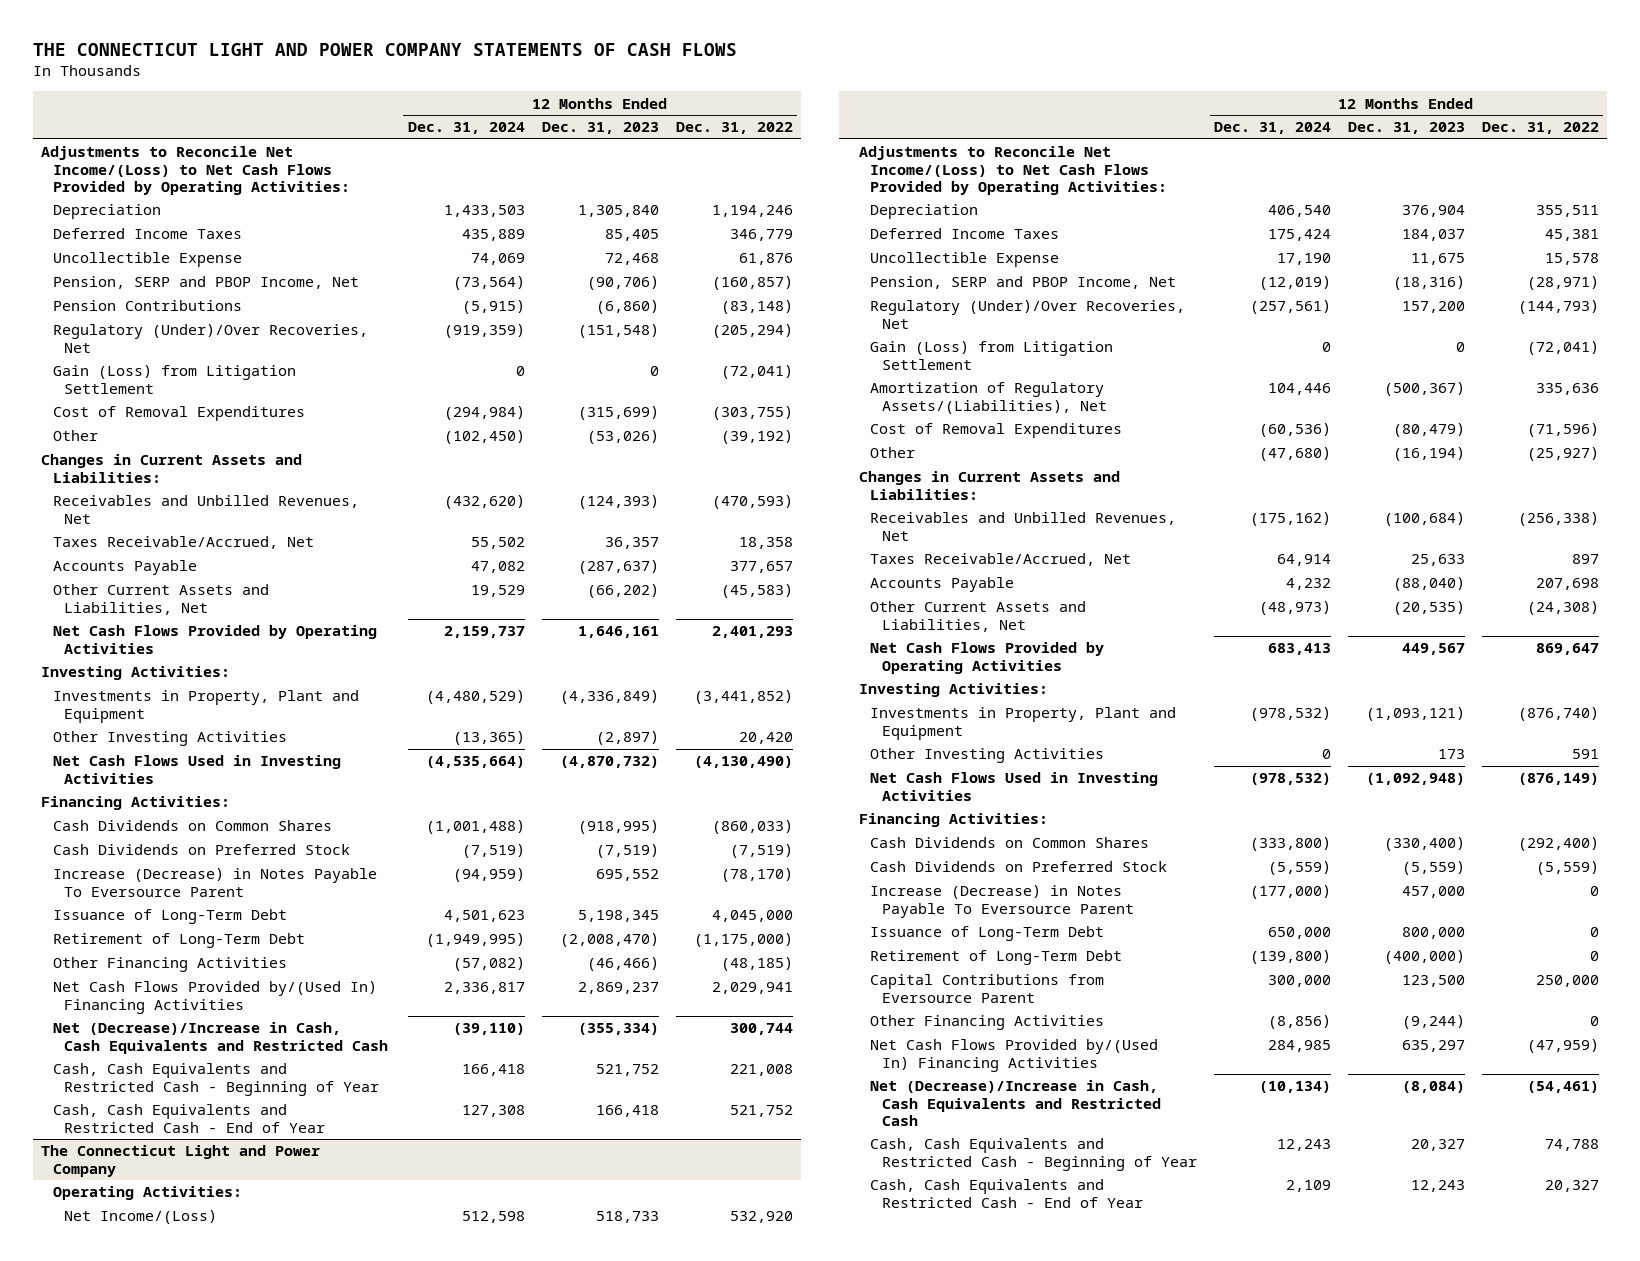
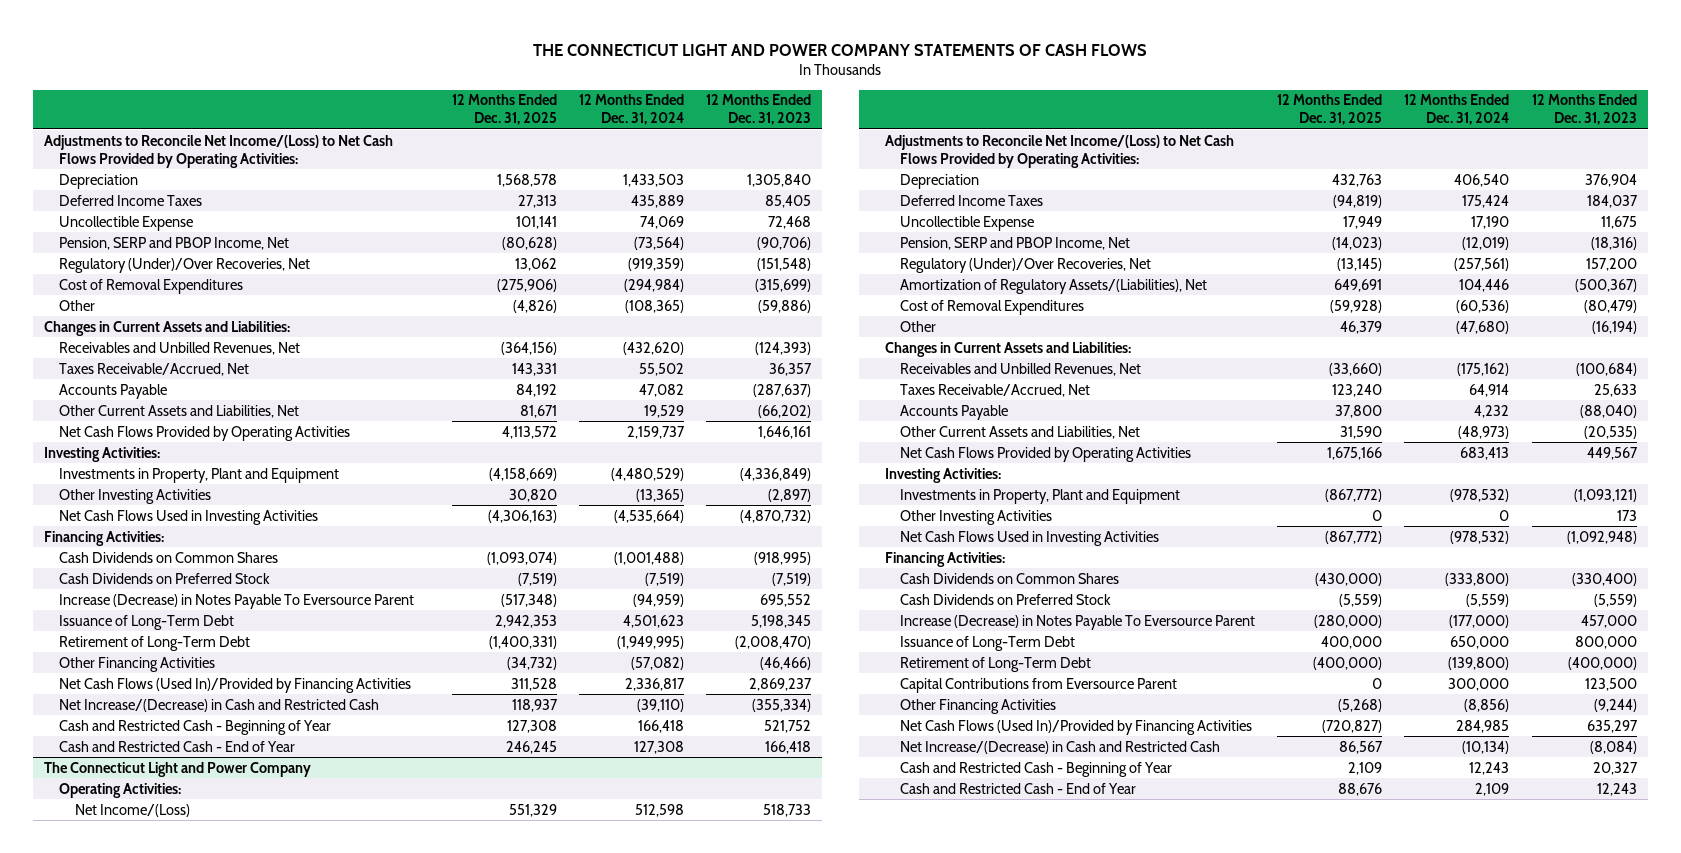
- | 12 Months Ended Dec. 31, 2024 | 12 Months Ended Dec. 31, 2023 | 12 Months Ended Dec. 31, 2022
+ | 12 Months Ended Dec. 31, 2025 | 12 Months Ended Dec. 31, 2024 | 12 Months Ended Dec. 31, 2023
- Pension Contributions | (5,915) | (6,860) | (83,148)
- Gain (Loss) from Litigation Settlement | 0 | 0 | (72,041)
- Other | (102,450) | (53,026) | (39,192)
+ Other | (4,826) | (108,365) | (59,886)
- Net Cash Flows Provided by/(Used In) Financing Activities | 2,336,817 | 2,869,237 | 2,029,941
- Net (Decrease)/Increase in Cash, Cash Equivalents and Restricted Cash | (39,110) | (355,334) | 300,744
- Cash, Cash Equivalents and Restricted Cash - Beginning of Year | 166,418 | 521,752 | 221,008
- Cash, Cash Equivalents and Restricted Cash - End of Year | 127,308 | 166,418 | 521,752
+ Net Cash Flows (Used In)/Provided by Financing Activities | 311,528 | 2,336,817 | 2,869,237
+ Net Increase/(Decrease) in Cash and Restricted Cash | 118,937 | (39,110) | (355,334)
+ Cash and Restricted Cash - Beginning of Year | 127,308 | 166,418 | 521,752
+ Cash and Restricted Cash - End of Year | 246,245 | 127,308 | 166,418
@ The Connecticut Light and Power Company
- Gain (Loss) from Litigation Settlement | 0 | 0 | (72,041)
- Net Cash Flows Provided by/(Used In) Financing Activities | 284,985 | 635,297 | (47,959)
- Net (Decrease)/Increase in Cash, Cash Equivalents and Restricted Cash | (10,134) | (8,084) | (54,461)
- Cash, Cash Equivalents and Restricted Cash - Beginning of Year | 12,243 | 20,327 | 74,788
- Cash, Cash Equivalents and Restricted Cash - End of Year | 2,109 | 12,243 | 20,327
+ Net Cash Flows (Used In)/Provided by Financing Activities | (720,827) | 284,985 | 635,297
+ Net Increase/(Decrease) in Cash and Restricted Cash | 86,567 | (10,134) | (8,084)
+ Cash and Restricted Cash - Beginning of Year | 2,109 | 12,243 | 20,327
+ Cash and Restricted Cash - End of Year | 88,676 | 2,109 | 12,243

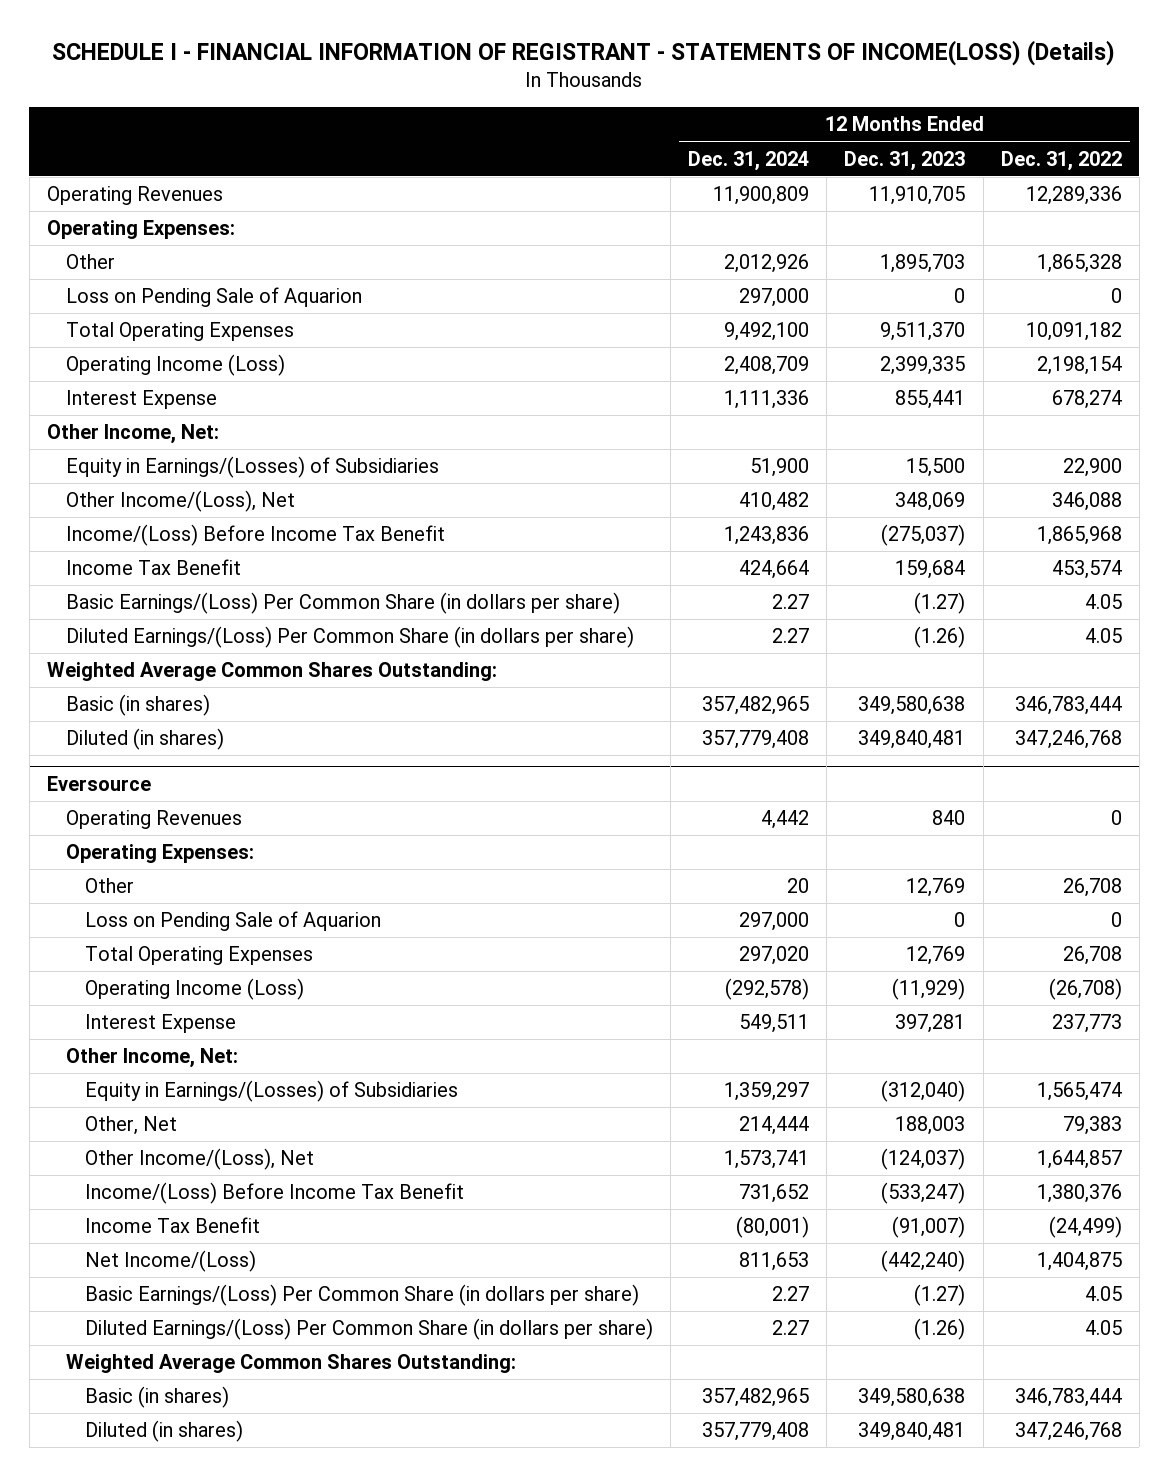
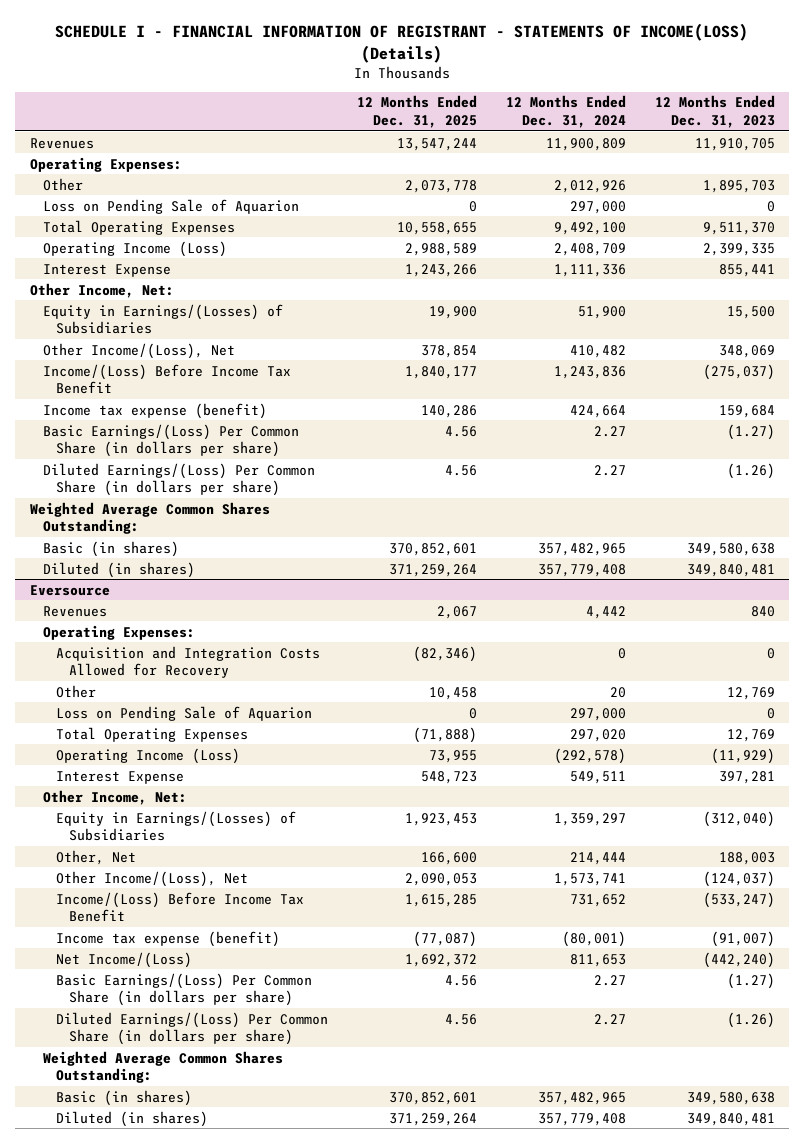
- | 12 Months Ended Dec. 31, 2024 | 12 Months Ended Dec. 31, 2023 | 12 Months Ended Dec. 31, 2022
+ | 12 Months Ended Dec. 31, 2025 | 12 Months Ended Dec. 31, 2024 | 12 Months Ended Dec. 31, 2023
- Operating Revenues | 11,900,809 | 11,910,705 | 12,289,336
+ Revenues | 13,547,244 | 11,900,809 | 11,910,705
- Income Tax Benefit | 424,664 | 159,684 | 453,574
+ Income tax expense (benefit) | 140,286 | 424,664 | 159,684
@ Eversource
- Operating Revenues | 4,442 | 840 | 0
+ Revenues | 2,067 | 4,442 | 840
+ Acquisition and Integration Costs Allowed for Recovery | (82,346) | 0 | 0
- Income Tax Benefit | (80,001) | (91,007) | (24,499)
+ Income tax expense (benefit) | (77,087) | (80,001) | (91,007)

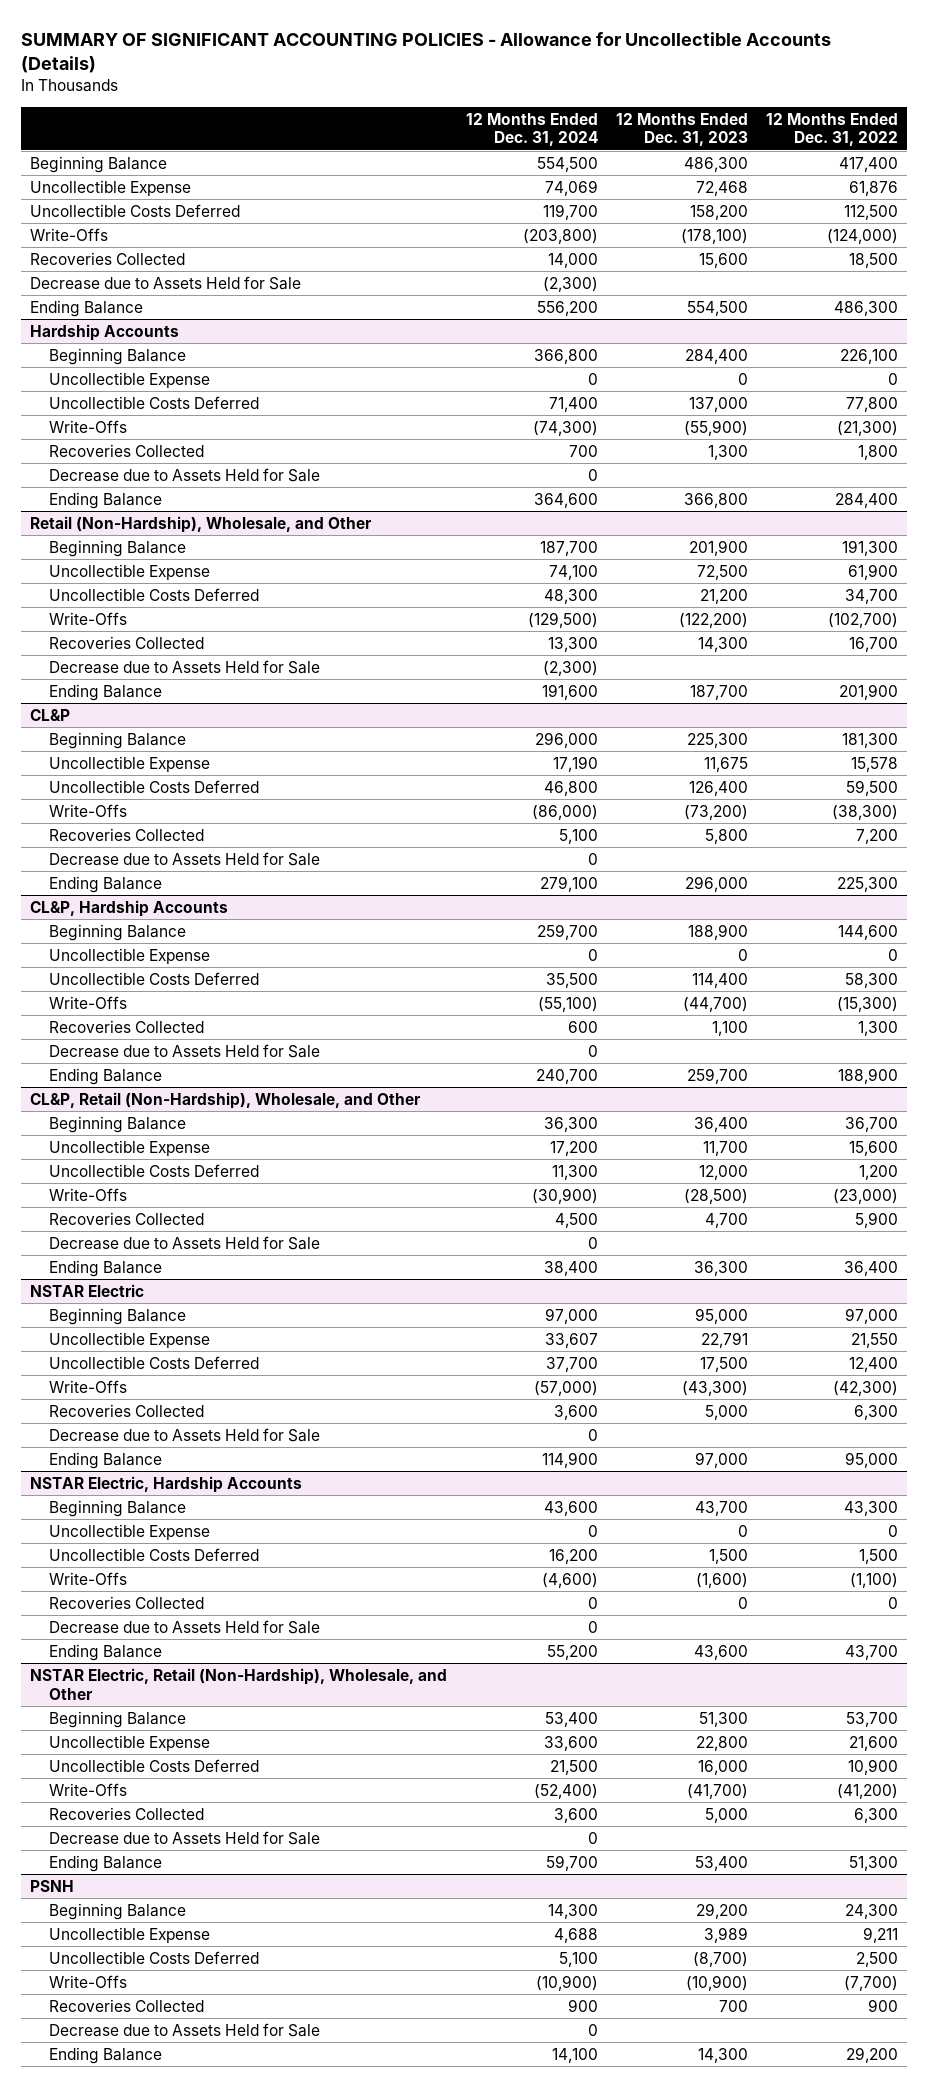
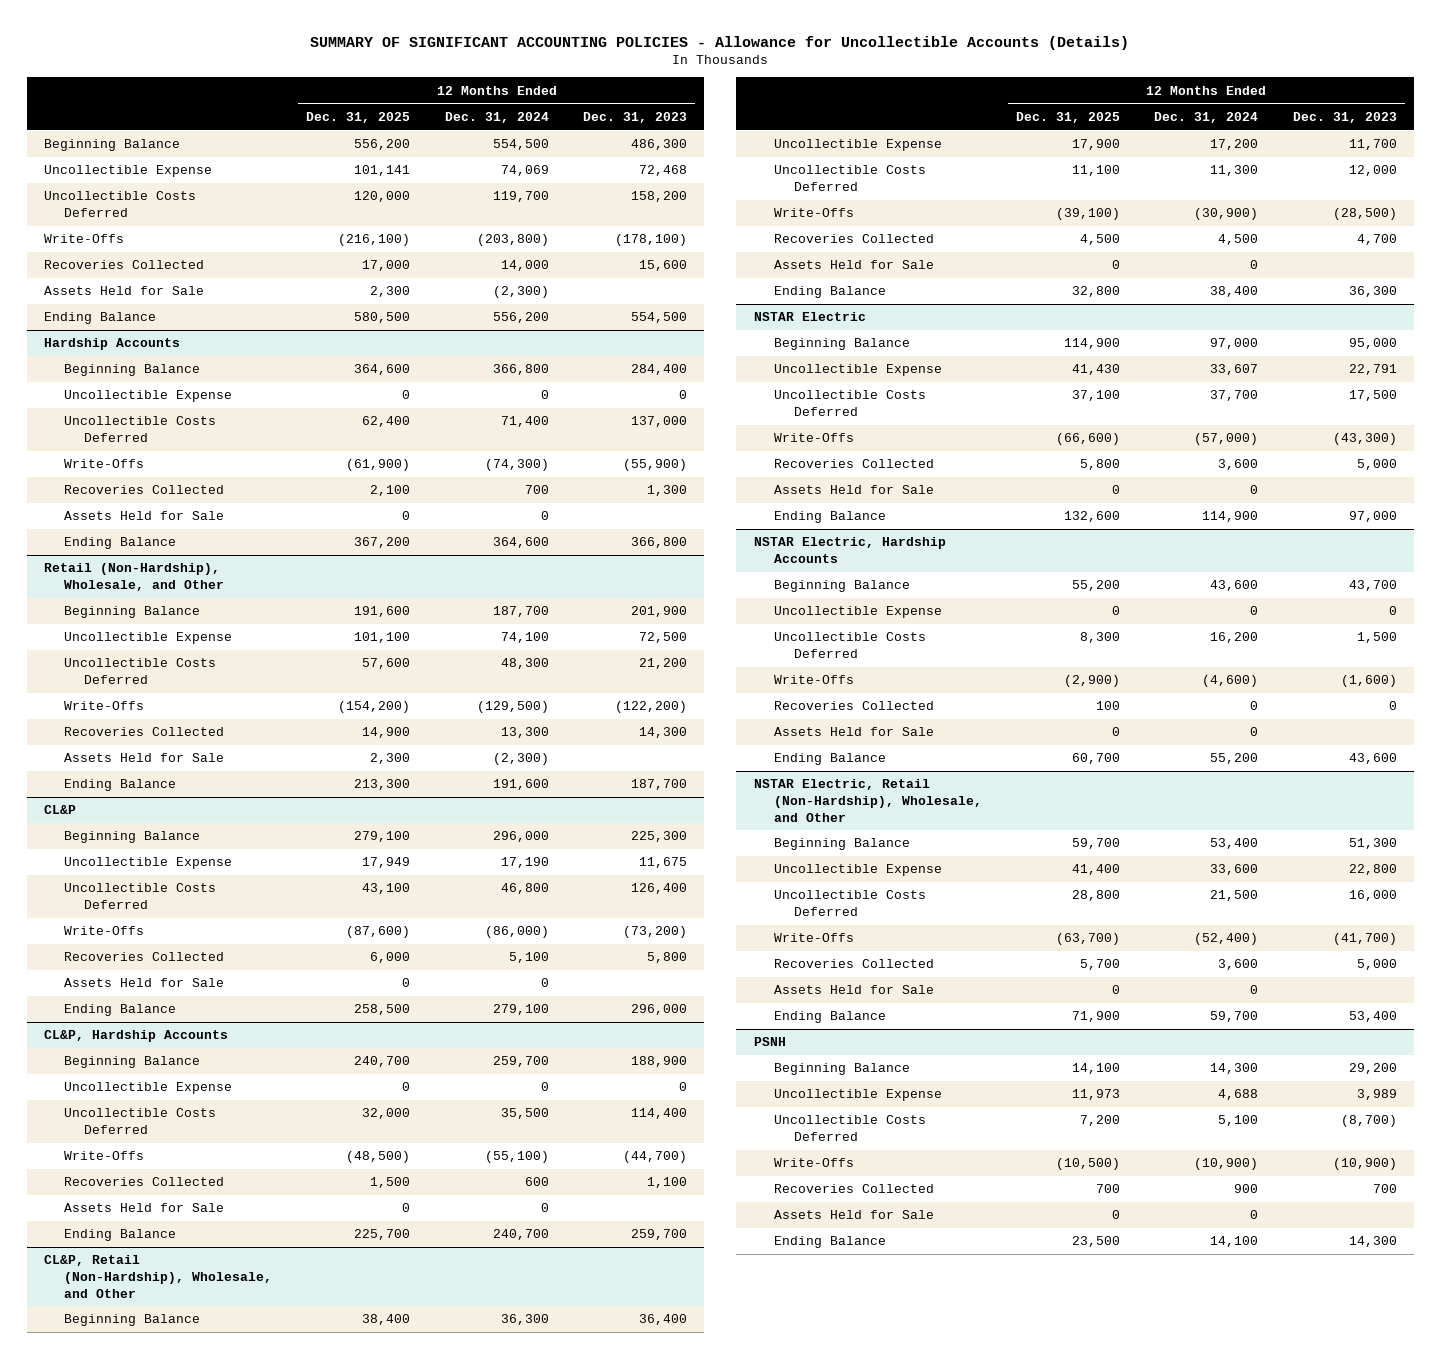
- | 12 Months Ended Dec. 31, 2024 | 12 Months Ended Dec. 31, 2023 | 12 Months Ended Dec. 31, 2022
+ | 12 Months Ended Dec. 31, 2025 | 12 Months Ended Dec. 31, 2024 | 12 Months Ended Dec. 31, 2023
- Decrease due to Assets Held for Sale | (2,300) | |
+ Assets Held for Sale | 2,300 | (2,300) |
@ Hardship Accounts
- Decrease due to Assets Held for Sale | 0 | |
+ Assets Held for Sale | 0 | 0 |
@ Retail (Non-Hardship), Wholesale, and Other
- Decrease due to Assets Held for Sale | (2,300) | |
+ Assets Held for Sale | 2,300 | (2,300) |
@ CL&P
- Decrease due to Assets Held for Sale | 0 | |
+ Assets Held for Sale | 0 | 0 |
@ CL&P, Hardship Accounts
- Decrease due to Assets Held for Sale | 0 | |
+ Assets Held for Sale | 0 | 0 |
@ CL&P, Retail (Non-Hardship), Wholesale, and Other
- Decrease due to Assets Held for Sale | 0 | |
+ Assets Held for Sale | 0 | 0 |
@ NSTAR Electric
- Decrease due to Assets Held for Sale | 0 | |
+ Assets Held for Sale | 0 | 0 |
@ NSTAR Electric, Hardship Accounts
- Decrease due to Assets Held for Sale | 0 | |
+ Assets Held for Sale | 0 | 0 |
@ NSTAR Electric, Retail (Non-Hardship), Wholesale, and Other
- Decrease due to Assets Held for Sale | 0 | |
+ Assets Held for Sale | 0 | 0 |
@ PSNH
- Decrease due to Assets Held for Sale | 0 | |
+ Assets Held for Sale | 0 | 0 |

